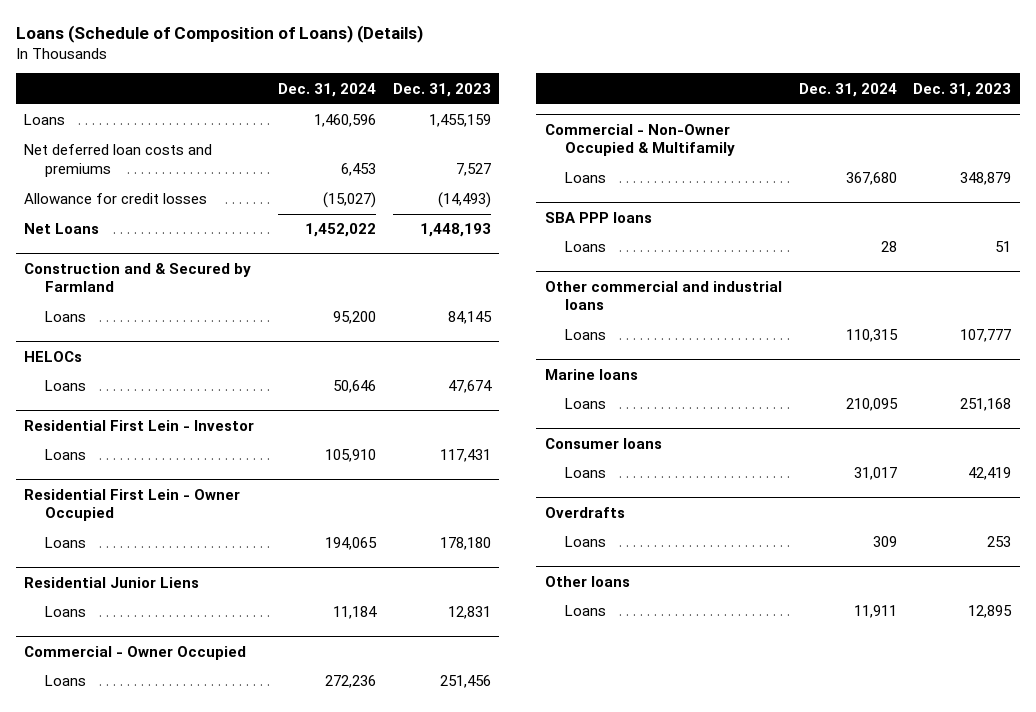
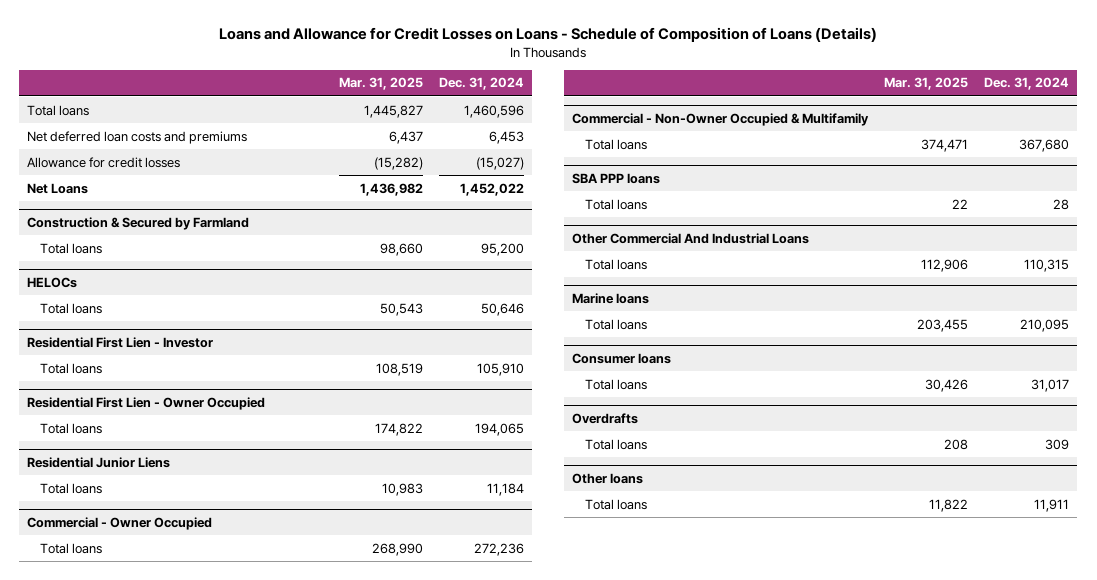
- Loans (Schedule of Composition of Loans) (Details)
+ Loans and Allowance for Credit Losses on Loans - Schedule of Composition of Loans (Details)
- | Dec. 31, 2024 | Dec. 31, 2023
+ | Mar. 31, 2025 | Dec. 31, 2024
- Loans | 1,460,596 | 1,455,159
+ Total loans | 1,445,827 | 1,460,596
- Construction and & Secured by Farmland
- Loans | 95,200 | 84,145
+ Construction & Secured by Farmland
+ Total loans | 98,660 | 95,200
@ HELOCs
- Loans | 50,646 | 47,674
- Residential First Lein - Investor
- Loans | 105,910 | 117,431
- Residential First Lein - Owner Occupied
- Loans | 194,065 | 178,180
@ HELOCs
+ Total loans | 50,543 | 50,646
+ Residential First Lien - Investor
+ Total loans | 108,519 | 105,910
+ Residential First Lien - Owner Occupied
+ Total loans | 174,822 | 194,065
@ Residential Junior Liens
- Loans | 11,184 | 12,831
+ Total loans | 10,983 | 11,184
@ Commercial - Owner Occupied
- Loans | 272,236 | 251,456
+ Total loans | 268,990 | 272,236
@ Commercial - Non-Owner Occupied & Multifamily
- Loans | 367,680 | 348,879
+ Total loans | 374,471 | 367,680
@ SBA PPP loans
- Loans | 28 | 51
- Other commercial and industrial loans
- Loans | 110,315 | 107,777
@ SBA PPP loans
+ Total loans | 22 | 28
+ Other Commercial And Industrial Loans
+ Total loans | 112,906 | 110,315
@ Marine loans
- Loans | 210,095 | 251,168
+ Total loans | 203,455 | 210,095
@ Consumer loans
- Loans | 31,017 | 42,419
+ Total loans | 30,426 | 31,017
@ Overdrafts
- Loans | 309 | 253
+ Total loans | 208 | 309
@ Other loans
- Loans | 11,911 | 12,895
+ Total loans | 11,822 | 11,911

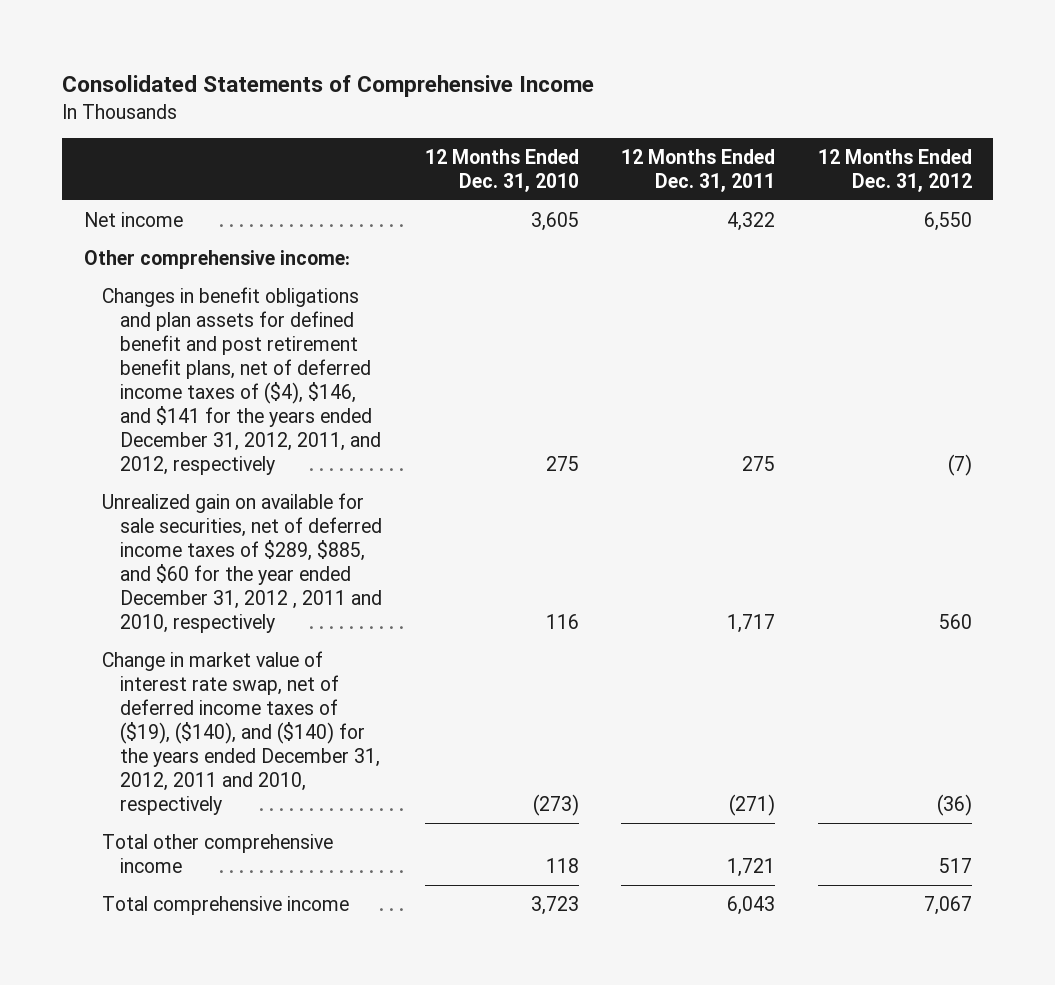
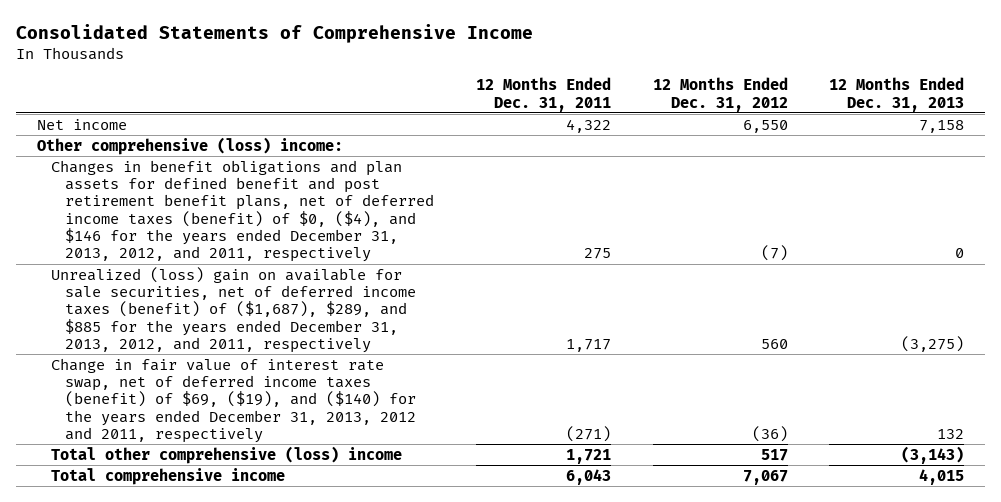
- | 12 Months Ended Dec. 31, 2010 | 12 Months Ended Dec. 31, 2011 | 12 Months Ended Dec. 31, 2012
+ | 12 Months Ended Dec. 31, 2011 | 12 Months Ended Dec. 31, 2012 | 12 Months Ended Dec. 31, 2013
- Other comprehensive income:
- Changes in benefit obligations and plan assets for defined benefit and post retirement benefit plans, net of deferred income taxes of ($4), $146, and $141 for the years ended December 31, 2012, 2011, and 2012, respectively | 275 | 275 | (7)
- Unrealized gain on available for sale securities, net of deferred income taxes of $289, $885, and $60 for the year ended December 31, 2012 , 2011 and 2010, respectively | 116 | 1,717 | 560
- Change in market value of interest rate swap, net of deferred income taxes of ($19), ($140), and ($140) for the years ended December 31, 2012, 2011 and 2010, respectively | (273) | (271) | (36)
- Total other comprehensive income | 118 | 1,721 | 517
+ Other comprehensive (loss) income:
+ Changes in benefit obligations and plan assets for defined benefit and post retirement benefit plans, net of deferred income taxes (benefit) of $0, ($4), and $146 for the years ended December 31, 2013, 2012, and 2011, respectively | 275 | (7) | 0
+ Unrealized (loss) gain on available for sale securities, net of deferred income taxes (benefit) of ($1,687), $289, and $885 for the years ended December 31, 2013, 2012, and 2011, respectively | 1,717 | 560 | (3,275)
+ Change in fair value of interest rate swap, net of deferred income taxes (benefit) of $69, ($19), and ($140) for the years ended December 31, 2013, 2012 and 2011, respectively | (271) | (36) | 132
+ Total other comprehensive (loss) income | 1,721 | 517 | (3,143)

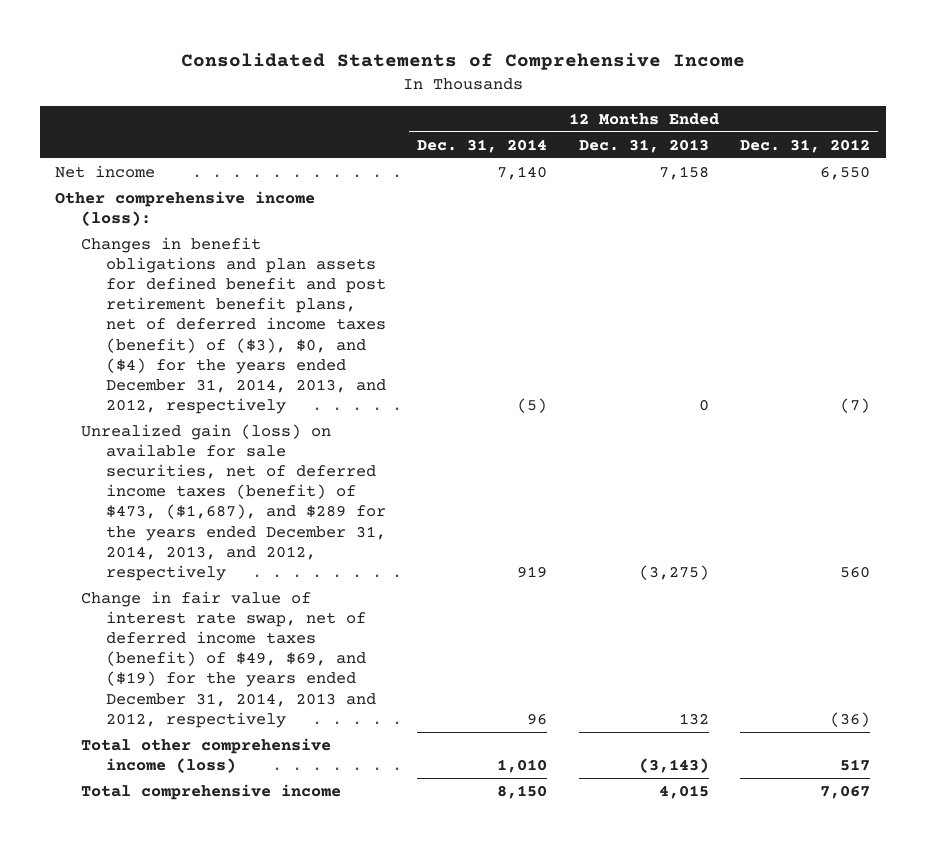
- | 12 Months Ended Dec. 31, 2011 | 12 Months Ended Dec. 31, 2012 | 12 Months Ended Dec. 31, 2013
+ | 12 Months Ended Dec. 31, 2014 | 12 Months Ended Dec. 31, 2013 | 12 Months Ended Dec. 31, 2012
- Other comprehensive (loss) income:
- Changes in benefit obligations and plan assets for defined benefit and post retirement benefit plans, net of deferred income taxes (benefit) of $0, ($4), and $146 for the years ended December 31, 2013, 2012, and 2011, respectively | 275 | (7) | 0
- Unrealized (loss) gain on available for sale securities, net of deferred income taxes (benefit) of ($1,687), $289, and $885 for the years ended December 31, 2013, 2012, and 2011, respectively | 1,717 | 560 | (3,275)
- Change in fair value of interest rate swap, net of deferred income taxes (benefit) of $69, ($19), and ($140) for the years ended December 31, 2013, 2012 and 2011, respectively | (271) | (36) | 132
- Total other comprehensive (loss) income | 1,721 | 517 | (3,143)
+ Other comprehensive income (loss):
+ Changes in benefit obligations and plan assets for defined benefit and post retirement benefit plans, net of deferred income taxes (benefit) of ($3), $0, and ($4) for the years ended December 31, 2014, 2013, and 2012, respectively | (5) | 0 | (7)
+ Unrealized gain (loss) on available for sale securities, net of deferred income taxes (benefit) of $473, ($1,687), and $289 for the years ended December 31, 2014, 2013, and 2012, respectively | 919 | (3,275) | 560
+ Change in fair value of interest rate swap, net of deferred income taxes (benefit) of $49, $69, and ($19) for the years ended December 31, 2014, 2013 and 2012, respectively | 96 | 132 | (36)
+ Total other comprehensive income (loss) | 1,010 | (3,143) | 517

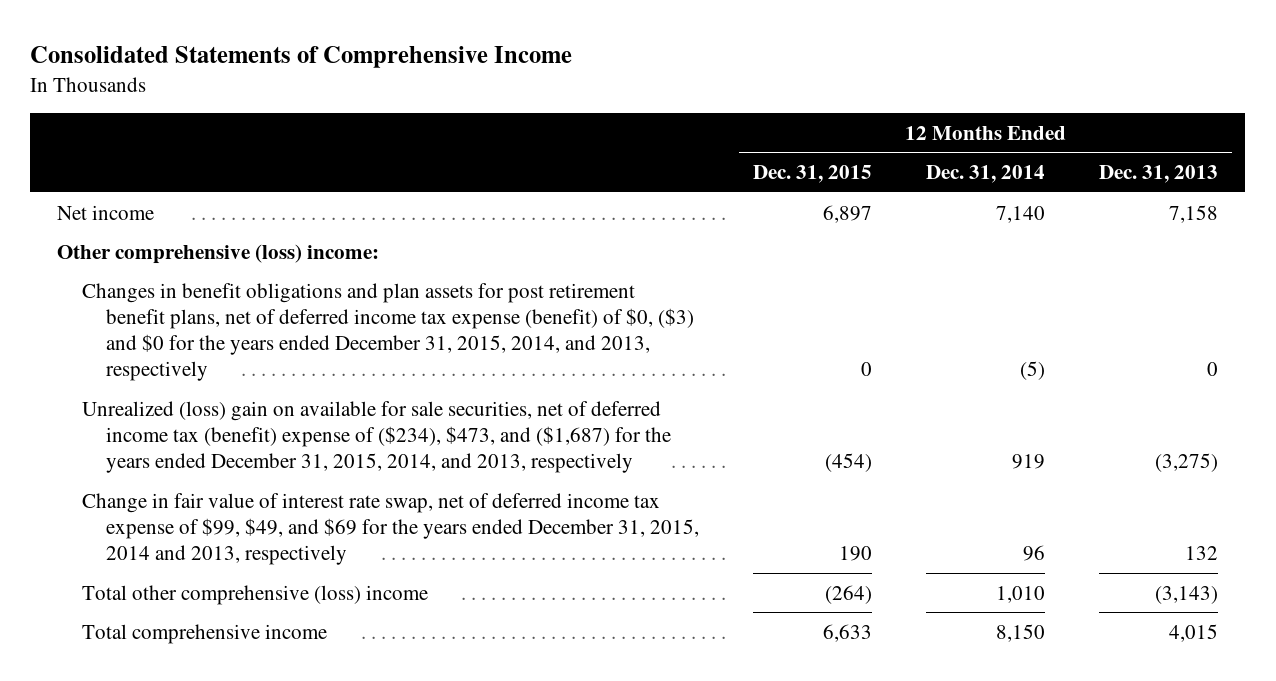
- | 12 Months Ended Dec. 31, 2014 | 12 Months Ended Dec. 31, 2013 | 12 Months Ended Dec. 31, 2012
+ | 12 Months Ended Dec. 31, 2015 | 12 Months Ended Dec. 31, 2014 | 12 Months Ended Dec. 31, 2013
- Other comprehensive income (loss):
- Changes in benefit obligations and plan assets for defined benefit and post retirement benefit plans, net of deferred income taxes (benefit) of ($3), $0, and ($4) for the years ended December 31, 2014, 2013, and 2012, respectively | (5) | 0 | (7)
- Unrealized gain (loss) on available for sale securities, net of deferred income taxes (benefit) of $473, ($1,687), and $289 for the years ended December 31, 2014, 2013, and 2012, respectively | 919 | (3,275) | 560
- Change in fair value of interest rate swap, net of deferred income taxes (benefit) of $49, $69, and ($19) for the years ended December 31, 2014, 2013 and 2012, respectively | 96 | 132 | (36)
- Total other comprehensive income (loss) | 1,010 | (3,143) | 517
+ Other comprehensive (loss) income:
+ Changes in benefit obligations and plan assets for post retirement benefit plans, net of deferred income tax expense (benefit) of $0, ($3) and $0 for the years ended December 31, 2015, 2014, and 2013, respectively | 0 | (5) | 0
+ Unrealized (loss) gain on available for sale securities, net of deferred income tax (benefit) expense of ($234), $473, and ($1,687) for the years ended December 31, 2015, 2014, and 2013, respectively | (454) | 919 | (3,275)
+ Change in fair value of interest rate swap, net of deferred income tax expense of $99, $49, and $69 for the years ended December 31, 2015, 2014 and 2013, respectively | 190 | 96 | 132
+ Total other comprehensive (loss) income | (264) | 1,010 | (3,143)

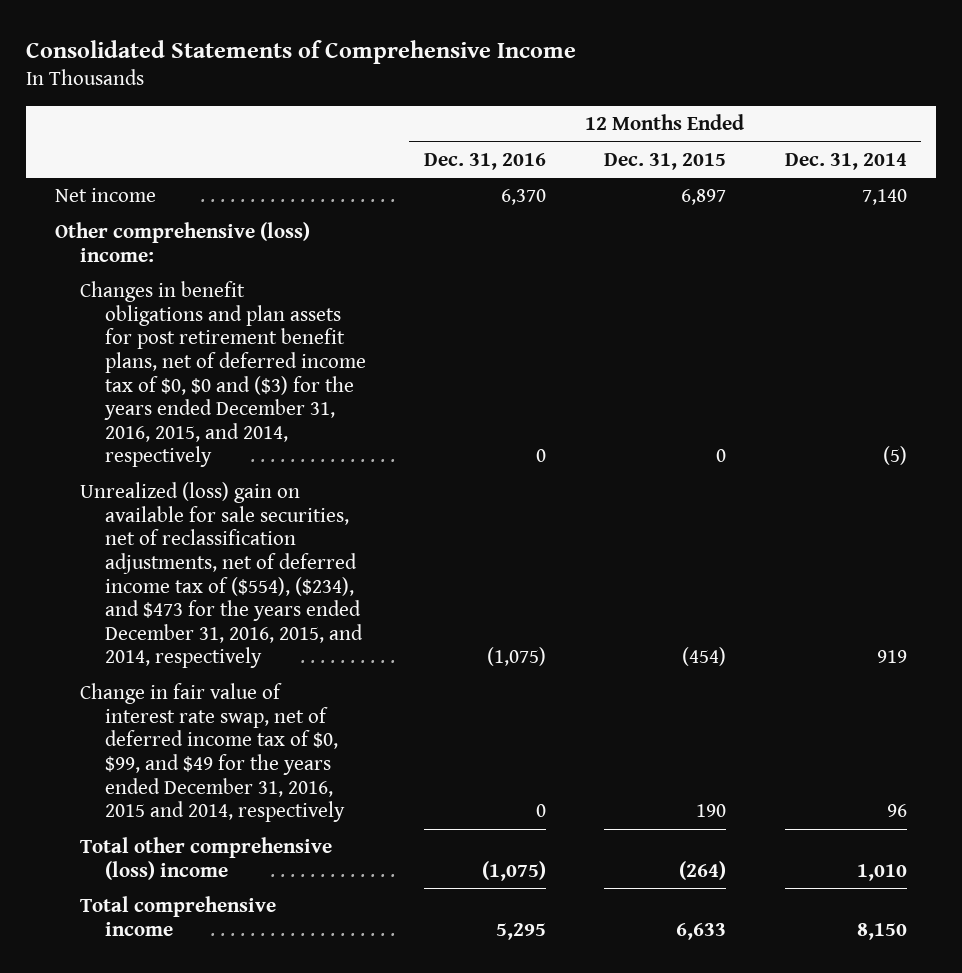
- | 12 Months Ended Dec. 31, 2015 | 12 Months Ended Dec. 31, 2014 | 12 Months Ended Dec. 31, 2013
+ | 12 Months Ended Dec. 31, 2016 | 12 Months Ended Dec. 31, 2015 | 12 Months Ended Dec. 31, 2014
- Changes in benefit obligations and plan assets for post retirement benefit plans, net of deferred income tax expense (benefit) of $0, ($3) and $0 for the years ended December 31, 2015, 2014, and 2013, respectively | 0 | (5) | 0
- Unrealized (loss) gain on available for sale securities, net of deferred income tax (benefit) expense of ($234), $473, and ($1,687) for the years ended December 31, 2015, 2014, and 2013, respectively | (454) | 919 | (3,275)
- Change in fair value of interest rate swap, net of deferred income tax expense of $99, $49, and $69 for the years ended December 31, 2015, 2014 and 2013, respectively | 190 | 96 | 132
+ Changes in benefit obligations and plan assets for post retirement benefit plans, net of deferred income tax of $0, $0 and ($3) for the years ended December 31, 2016, 2015, and 2014, respectively | 0 | 0 | (5)
+ Unrealized (loss) gain on available for sale securities, net of reclassification adjustments, net of deferred income tax of ($554), ($234), and $473 for the years ended December 31, 2016, 2015, and 2014, respectively | (1,075) | (454) | 919
+ Change in fair value of interest rate swap, net of deferred income tax of $0, $99, and $49 for the years ended December 31, 2016, 2015 and 2014, respectively | 0 | 190 | 96

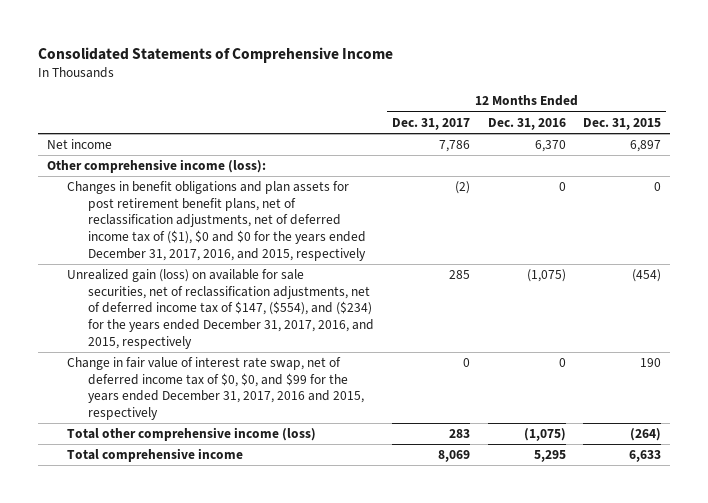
- | 12 Months Ended Dec. 31, 2016 | 12 Months Ended Dec. 31, 2015 | 12 Months Ended Dec. 31, 2014
+ | 12 Months Ended Dec. 31, 2017 | 12 Months Ended Dec. 31, 2016 | 12 Months Ended Dec. 31, 2015
- Other comprehensive (loss) income:
- Changes in benefit obligations and plan assets for post retirement benefit plans, net of deferred income tax of $0, $0 and ($3) for the years ended December 31, 2016, 2015, and 2014, respectively | 0 | 0 | (5)
- Unrealized (loss) gain on available for sale securities, net of reclassification adjustments, net of deferred income tax of ($554), ($234), and $473 for the years ended December 31, 2016, 2015, and 2014, respectively | (1,075) | (454) | 919
- Change in fair value of interest rate swap, net of deferred income tax of $0, $99, and $49 for the years ended December 31, 2016, 2015 and 2014, respectively | 0 | 190 | 96
- Total other comprehensive (loss) income | (1,075) | (264) | 1,010
+ Other comprehensive income (loss):
+ Changes in benefit obligations and plan assets for post retirement benefit plans, net of reclassification adjustments, net of deferred income tax of ($1), $0 and $0 for the years ended December 31, 2017, 2016, and 2015, respectively | (2) | 0 | 0
+ Unrealized gain (loss) on available for sale securities, net of reclassification adjustments, net of deferred income tax of $147, ($554), and ($234) for the years ended December 31, 2017, 2016, and 2015, respectively | 285 | (1,075) | (454)
+ Change in fair value of interest rate swap, net of deferred income tax of $0, $0, and $99 for the years ended December 31, 2017, 2016 and 2015, respectively | 0 | 0 | 190
+ Total other comprehensive income (loss) | 283 | (1,075) | (264)

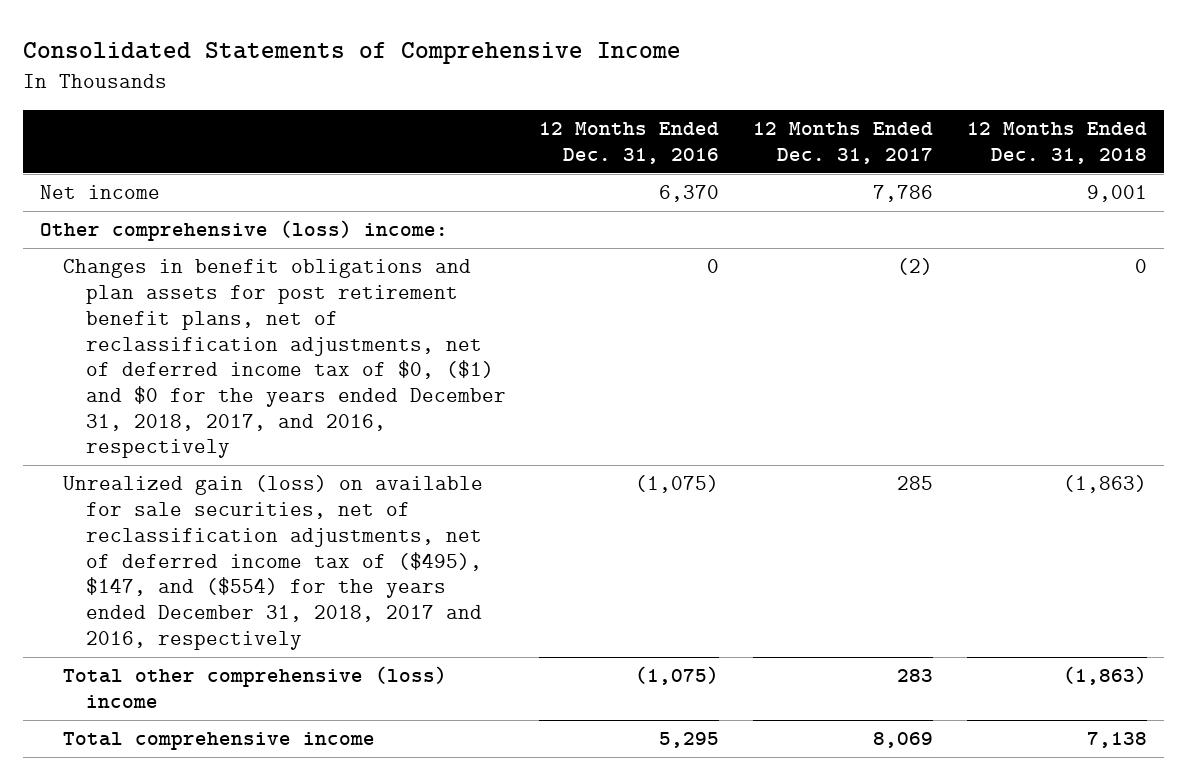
- | 12 Months Ended Dec. 31, 2017 | 12 Months Ended Dec. 31, 2016 | 12 Months Ended Dec. 31, 2015
+ | 12 Months Ended Dec. 31, 2016 | 12 Months Ended Dec. 31, 2017 | 12 Months Ended Dec. 31, 2018
- Other comprehensive income (loss):
- Changes in benefit obligations and plan assets for post retirement benefit plans, net of reclassification adjustments, net of deferred income tax of ($1), $0 and $0 for the years ended December 31, 2017, 2016, and 2015, respectively | (2) | 0 | 0
- Unrealized gain (loss) on available for sale securities, net of reclassification adjustments, net of deferred income tax of $147, ($554), and ($234) for the years ended December 31, 2017, 2016, and 2015, respectively | 285 | (1,075) | (454)
- Change in fair value of interest rate swap, net of deferred income tax of $0, $0, and $99 for the years ended December 31, 2017, 2016 and 2015, respectively | 0 | 0 | 190
- Total other comprehensive income (loss) | 283 | (1,075) | (264)
+ Other comprehensive (loss) income:
+ Changes in benefit obligations and plan assets for post retirement benefit plans, net of reclassification adjustments, net of deferred income tax of $0, ($1) and $0 for the years ended December 31, 2018, 2017, and 2016, respectively | 0 | (2) | 0
+ Unrealized gain (loss) on available for sale securities, net of reclassification adjustments, net of deferred income tax of ($495), $147, and ($554) for the years ended December 31, 2018, 2017 and 2016, respectively | (1,075) | 285 | (1,863)
+ Total other comprehensive (loss) income | (1,075) | 283 | (1,863)

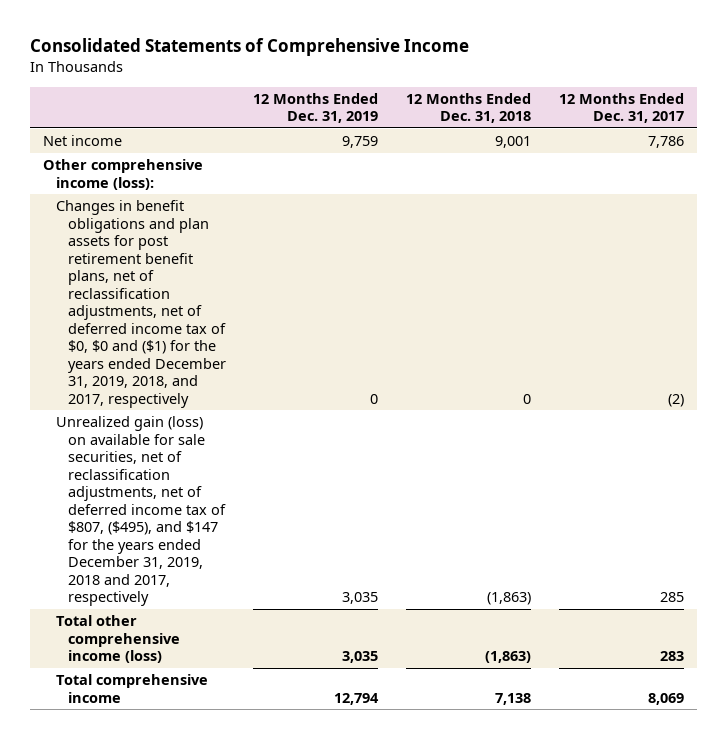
- | 12 Months Ended Dec. 31, 2016 | 12 Months Ended Dec. 31, 2017 | 12 Months Ended Dec. 31, 2018
+ | 12 Months Ended Dec. 31, 2019 | 12 Months Ended Dec. 31, 2018 | 12 Months Ended Dec. 31, 2017
- Other comprehensive (loss) income:
- Changes in benefit obligations and plan assets for post retirement benefit plans, net of reclassification adjustments, net of deferred income tax of $0, ($1) and $0 for the years ended December 31, 2018, 2017, and 2016, respectively | 0 | (2) | 0
- Unrealized gain (loss) on available for sale securities, net of reclassification adjustments, net of deferred income tax of ($495), $147, and ($554) for the years ended December 31, 2018, 2017 and 2016, respectively | (1,075) | 285 | (1,863)
- Total other comprehensive (loss) income | (1,075) | 283 | (1,863)
+ Other comprehensive income (loss):
+ Changes in benefit obligations and plan assets for post retirement benefit plans, net of reclassification adjustments, net of deferred income tax of $0, $0 and ($1) for the years ended December 31, 2019, 2018, and 2017, respectively | 0 | 0 | (2)
+ Unrealized gain (loss) on available for sale securities, net of reclassification adjustments, net of deferred income tax of $807, ($495), and $147 for the years ended December 31, 2019, 2018 and 2017, respectively | 3,035 | (1,863) | 285
+ Total other comprehensive income (loss) | 3,035 | (1,863) | 283

